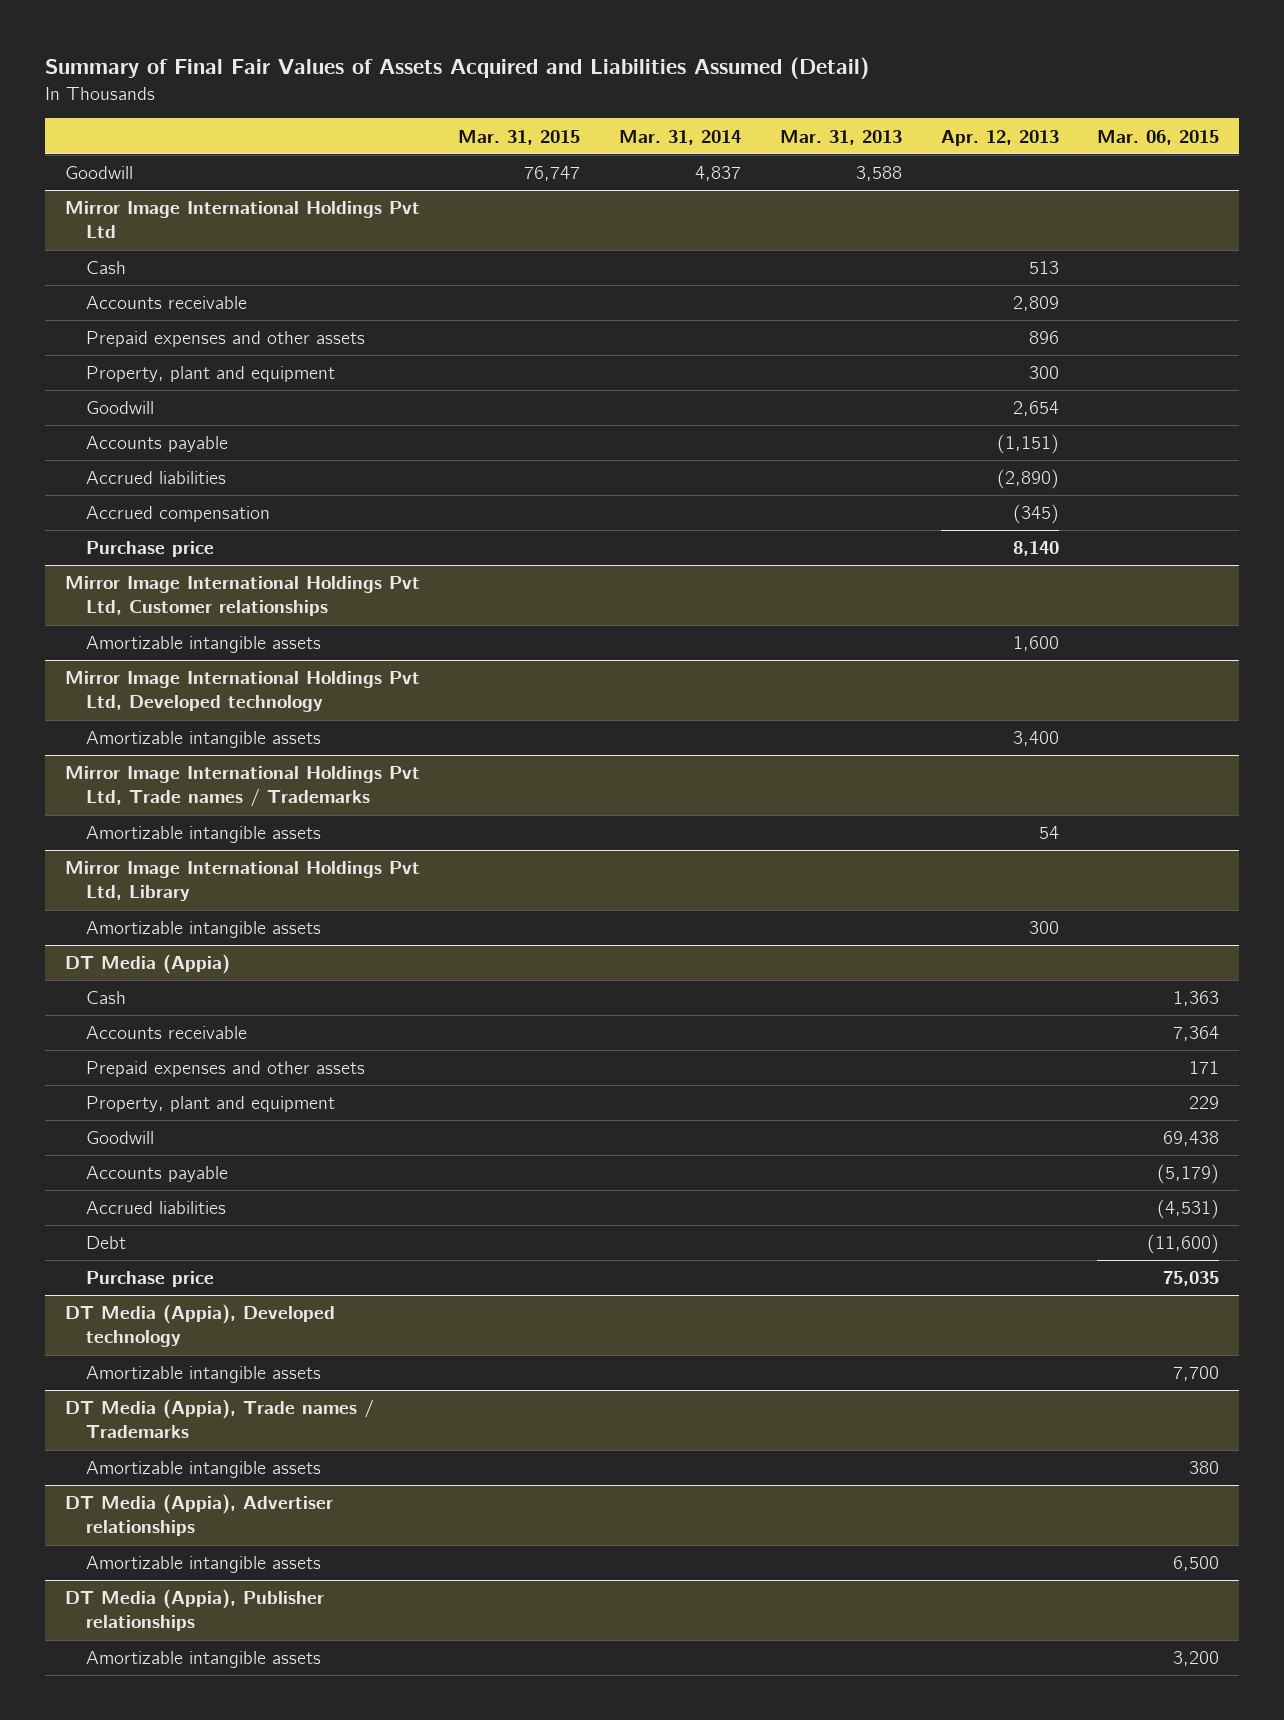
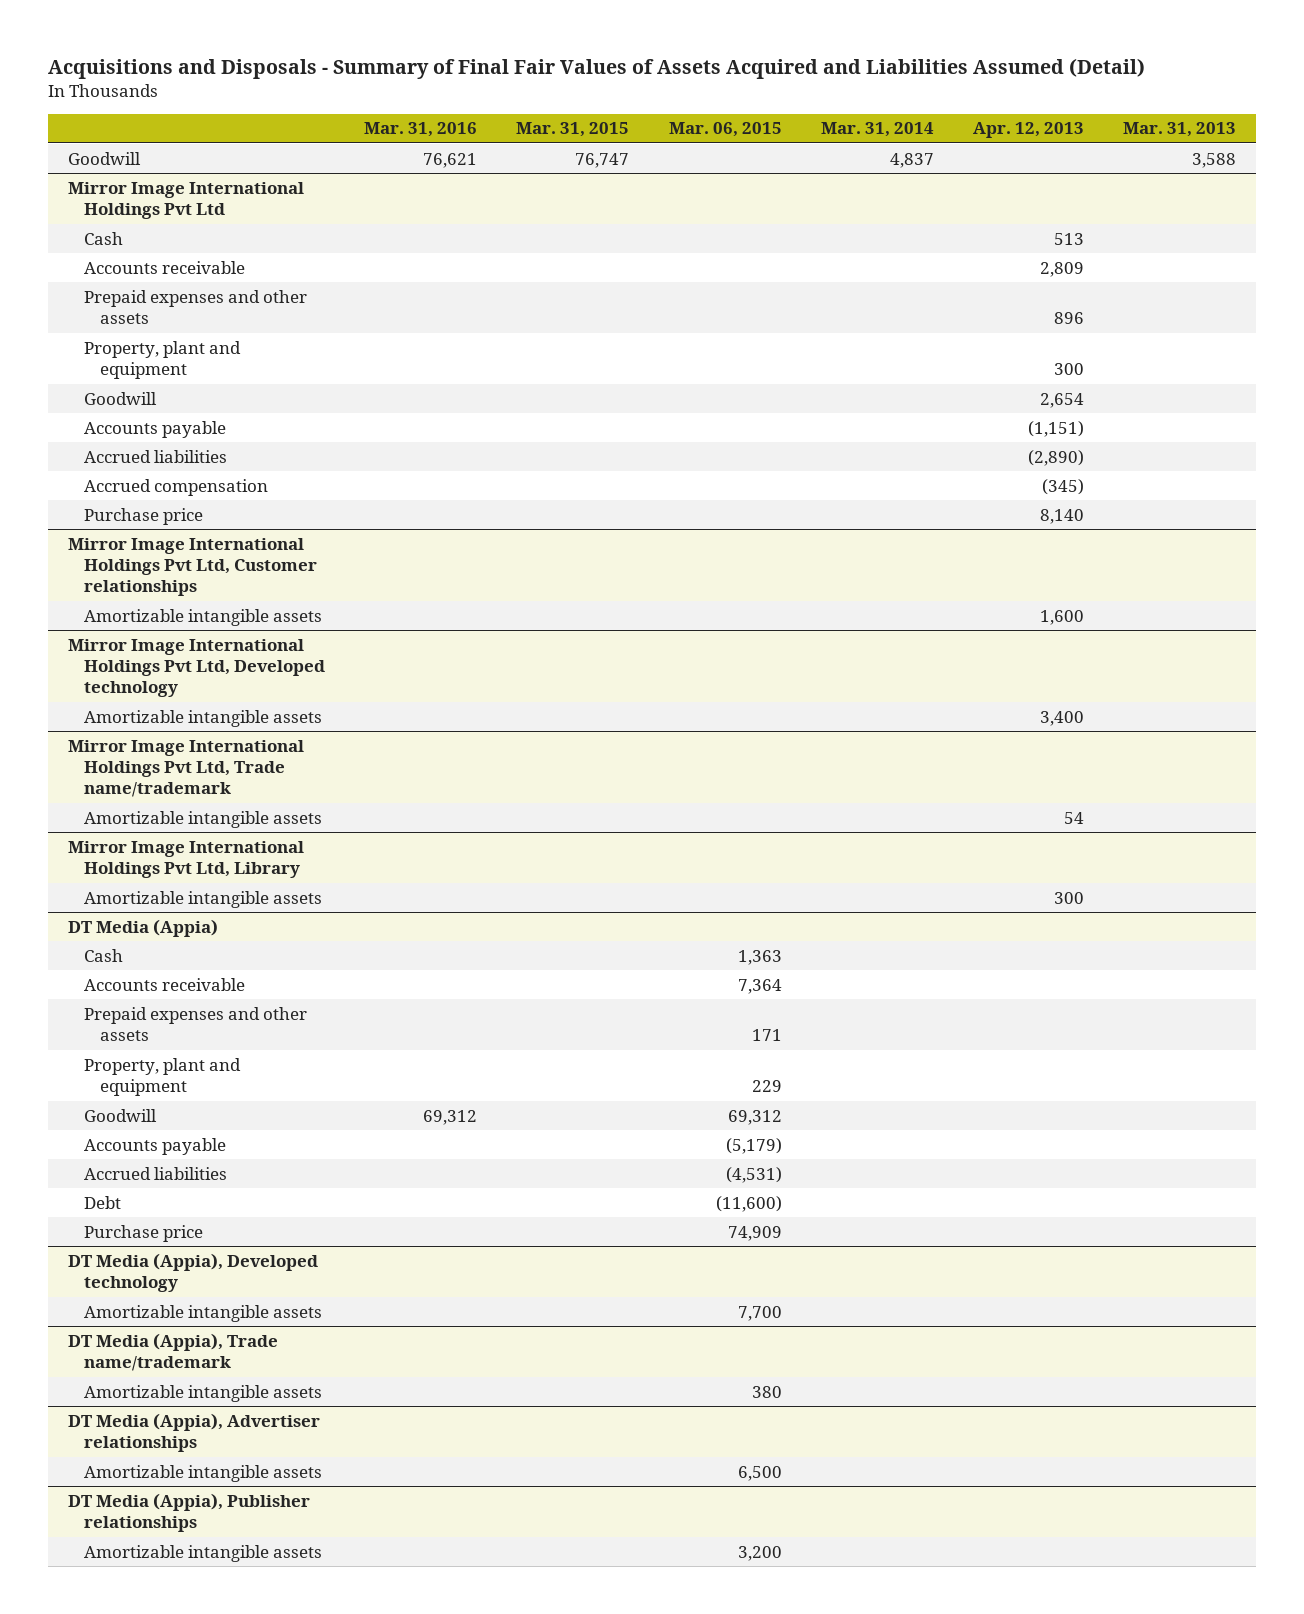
- Summary of Final Fair Values of Assets Acquired and Liabilities Assumed (Detail)
+ Acquisitions and Disposals - Summary of Final Fair Values of Assets Acquired and Liabilities Assumed (Detail)
- | Mar. 31, 2015 | Mar. 31, 2014 | Mar. 31, 2013 | Apr. 12, 2013 | Mar. 06, 2015
+ | Mar. 31, 2016 | Mar. 31, 2015 | Mar. 06, 2015 | Mar. 31, 2014 | Apr. 12, 2013 | Mar. 31, 2013
- Mirror Image International Holdings Pvt Ltd, Trade names / Trademarks
+ Mirror Image International Holdings Pvt Ltd, Trade name/trademark
@ DT Media (Appia)
- Goodwill | | | | | 69,438
+ Goodwill | 69,312 | | 69,312 | | |
- Purchase price | | | | | 75,035
+ Purchase price | | | 74,909 | | |
- DT Media (Appia), Trade names / Trademarks
+ DT Media (Appia), Trade name/trademark

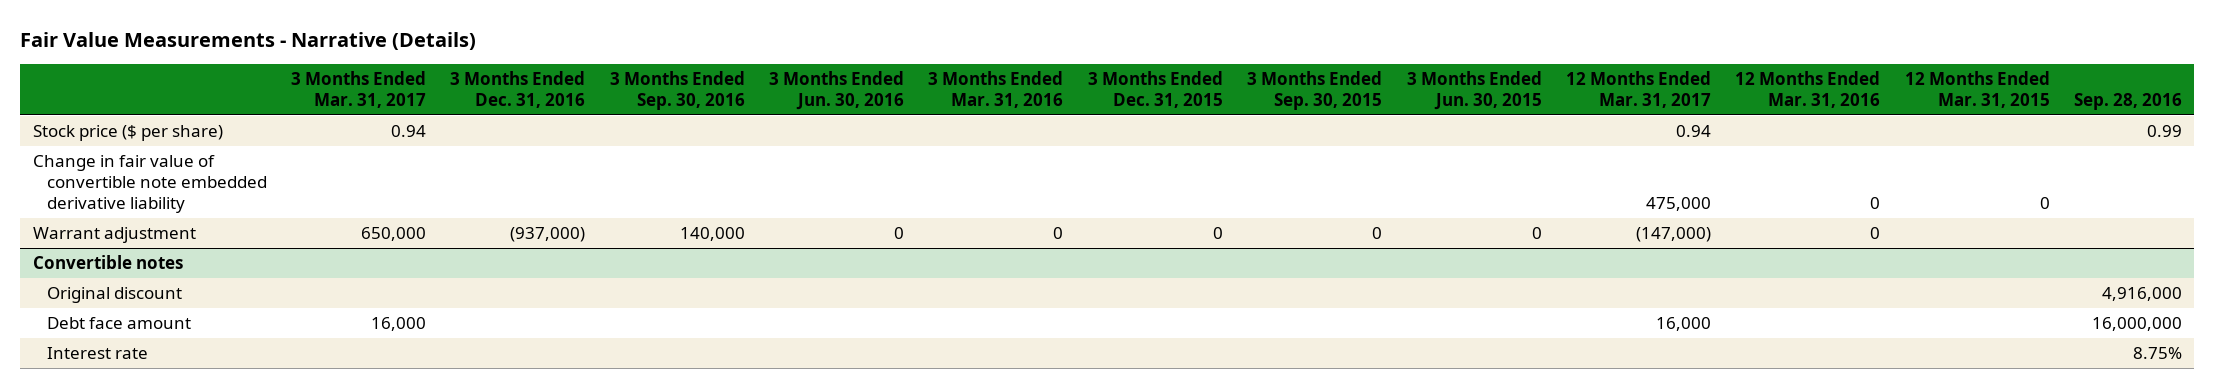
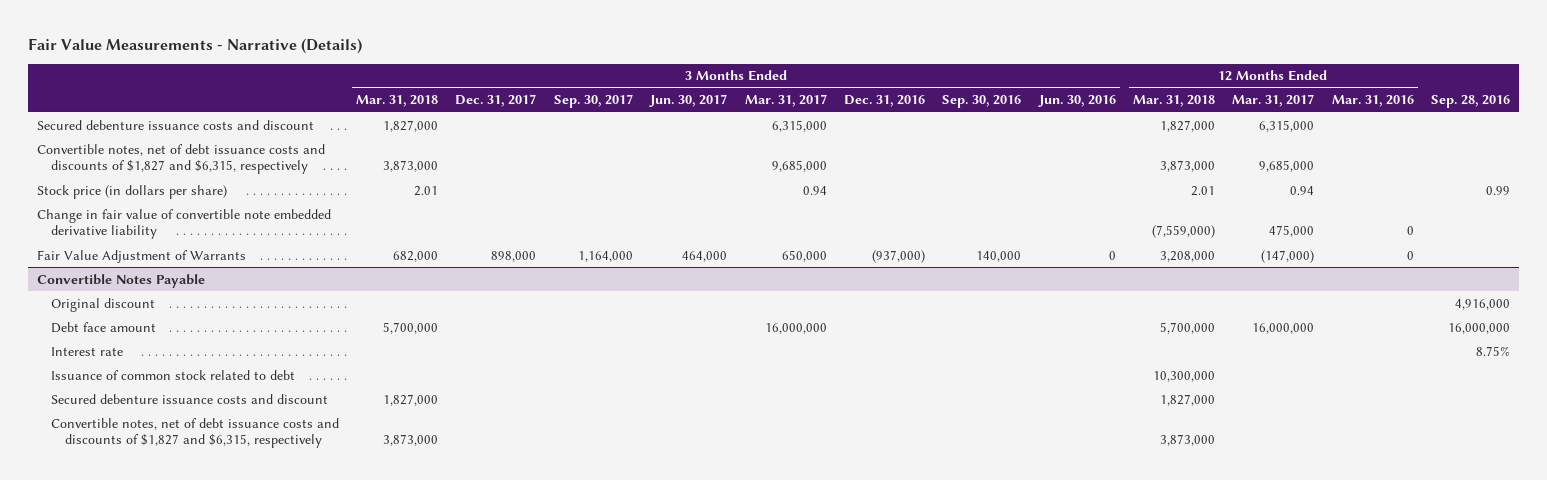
- | 3 Months Ended Mar. 31, 2017 | 3 Months Ended Dec. 31, 2016 | 3 Months Ended Sep. 30, 2016 | 3 Months Ended Jun. 30, 2016 | 3 Months Ended Mar. 31, 2016 | 3 Months Ended Dec. 31, 2015 | 3 Months Ended Sep. 30, 2015 | 3 Months Ended Jun. 30, 2015 | 12 Months Ended Mar. 31, 2017 | 12 Months Ended Mar. 31, 2016 | 12 Months Ended Mar. 31, 2015 | Sep. 28, 2016
+ | 3 Months Ended Mar. 31, 2018 | 3 Months Ended Dec. 31, 2017 | 3 Months Ended Sep. 30, 2017 | 3 Months Ended Jun. 30, 2017 | 3 Months Ended Mar. 31, 2017 | 3 Months Ended Dec. 31, 2016 | 3 Months Ended Sep. 30, 2016 | 3 Months Ended Jun. 30, 2016 | 12 Months Ended Mar. 31, 2018 | 12 Months Ended Mar. 31, 2017 | 12 Months Ended Mar. 31, 2016 | Sep. 28, 2016
- Stock price ($ per share) | 0.94 | | | | | | | | 0.94 | | | 0.99
+ Secured debenture issuance costs and discount | 1,827,000 | | | | 6,315,000 | | | | 1,827,000 | 6,315,000 | |
+ Convertible notes, net of debt issuance costs and discounts of $1,827 and $6,315, respectively | 3,873,000 | | | | 9,685,000 | | | | 3,873,000 | 9,685,000 | |
+ Stock price (in dollars per share) | 2.01 | | | | 0.94 | | | | 2.01 | 0.94 | | 0.99
- Warrant adjustment | 650,000 | (937,000) | 140,000 | 0 | 0 | 0 | 0 | 0 | (147,000) | 0 | |
- Convertible notes
+ Fair Value Adjustment of Warrants | 682,000 | 898,000 | 1,164,000 | 464,000 | 650,000 | (937,000) | 140,000 | 0 | 3,208,000 | (147,000) | 0 |
+ Convertible Notes Payable
- Debt face amount | 16,000 | | | | | | | | 16,000 | | | 16,000,000
+ Debt face amount | 5,700,000 | | | | 16,000,000 | | | | 5,700,000 | 16,000,000 | | 16,000,000
+ Issuance of common stock related to debt | | | | | | | | | 10,300,000 | | |
+ Secured debenture issuance costs and discount | 1,827,000 | | | | | | | | 1,827,000 | | |
+ Convertible notes, net of debt issuance costs and discounts of $1,827 and $6,315, respectively | 3,873,000 | | | | | | | | 3,873,000 | | |

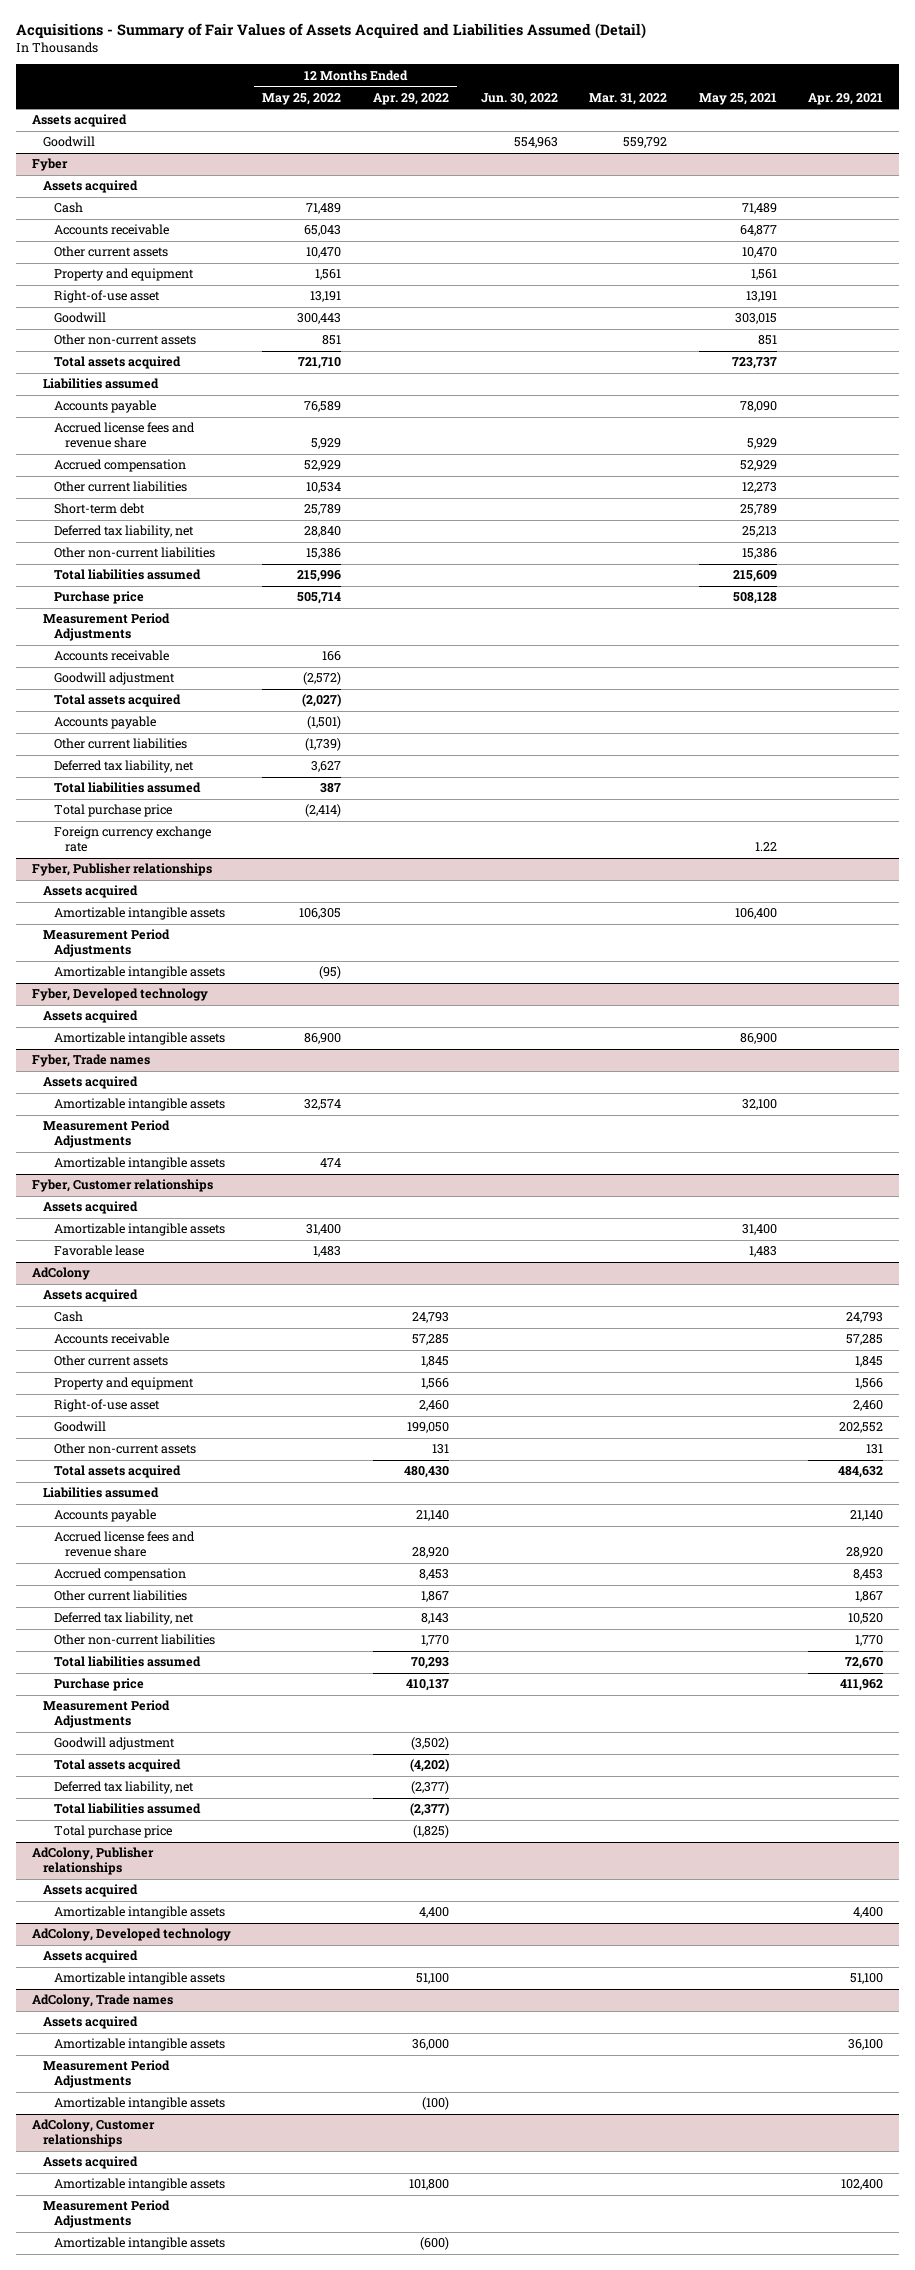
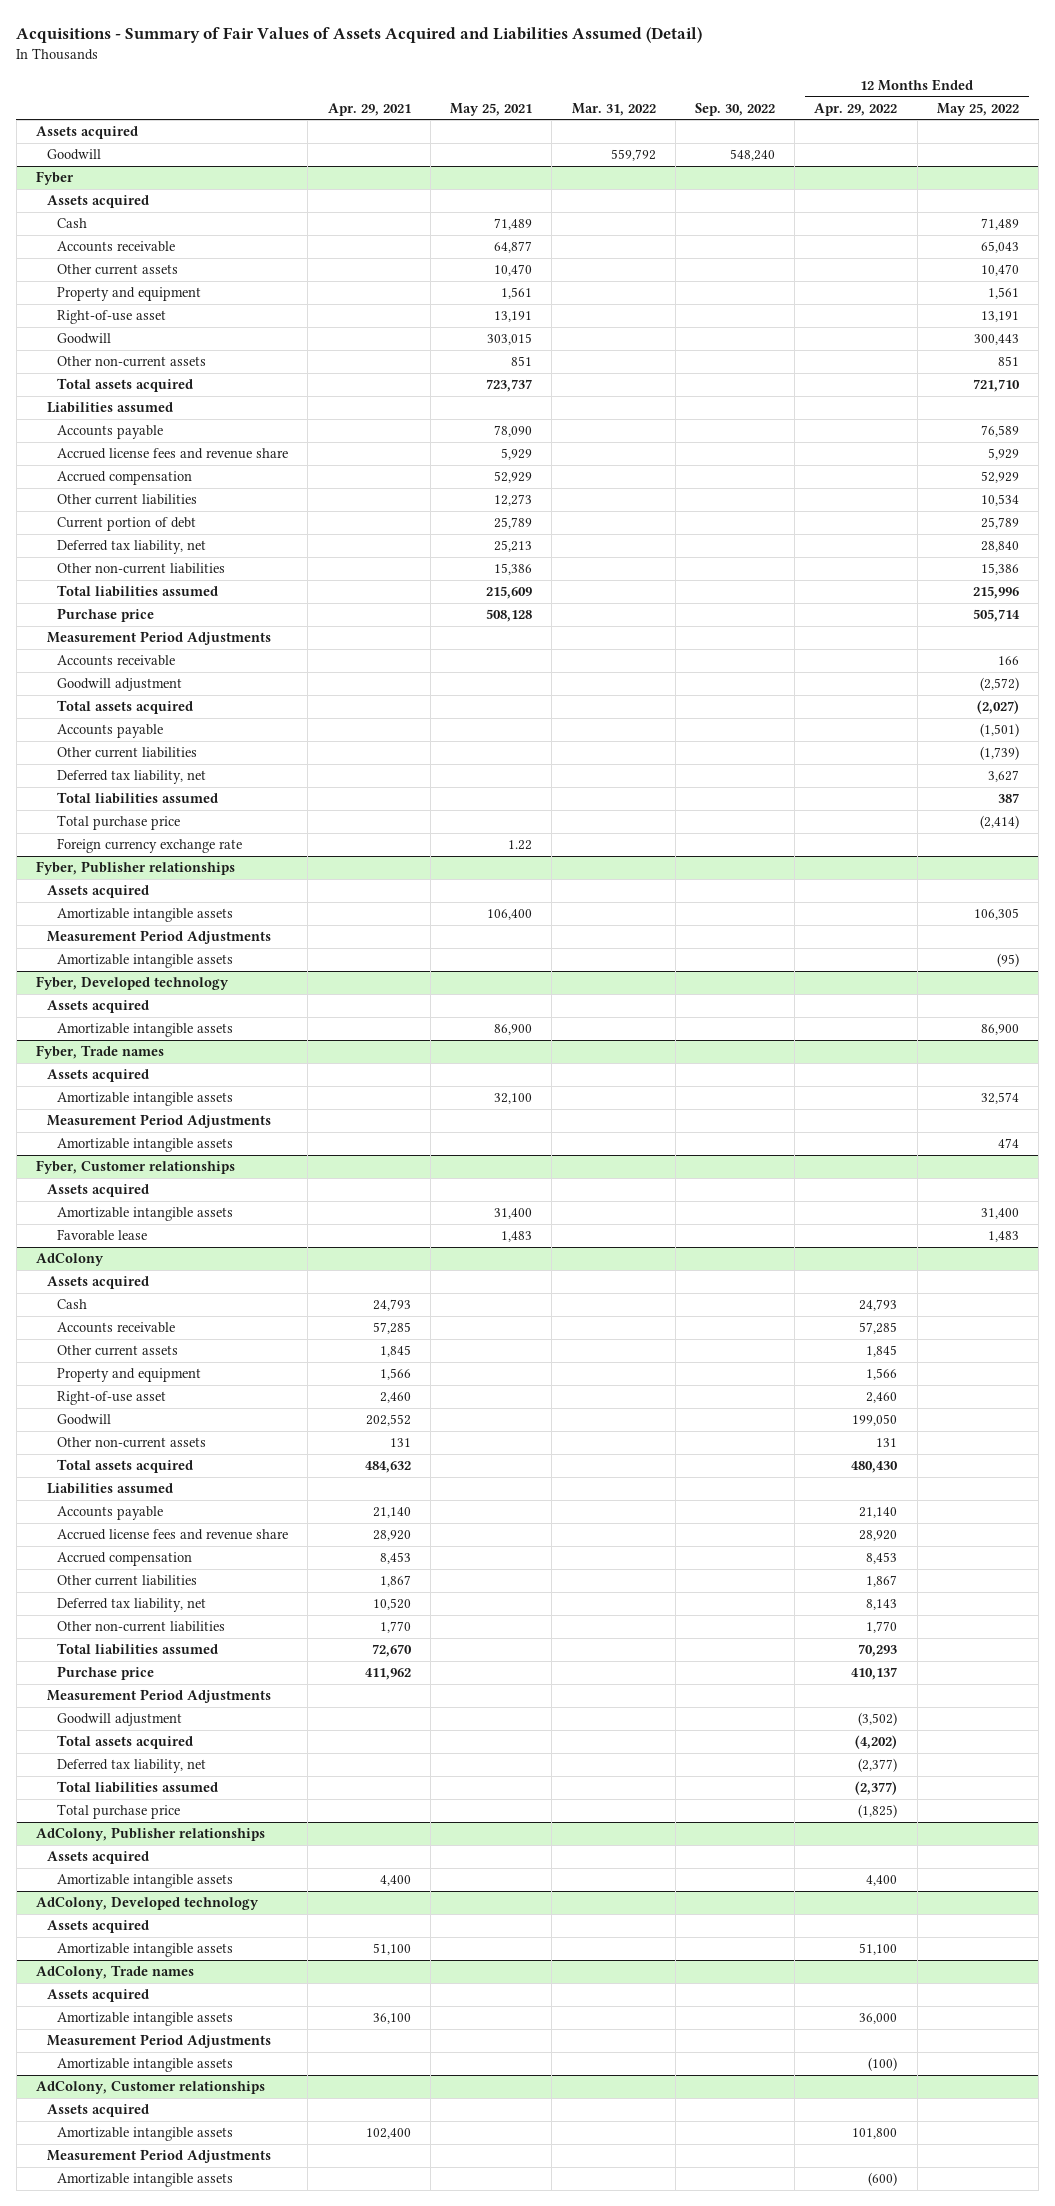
- | 12 Months Ended May 25, 2022 | 12 Months Ended Apr. 29, 2022 | Jun. 30, 2022 | Mar. 31, 2022 | May 25, 2021 | Apr. 29, 2021
+ | Apr. 29, 2021 | May 25, 2021 | Mar. 31, 2022 | Sep. 30, 2022 | 12 Months Ended Apr. 29, 2022 | 12 Months Ended May 25, 2022
@ Fyber
- Short-term debt | 25,789 | | | | 25,789 |
+ Current portion of debt | | 25,789 | | | | 25,789

